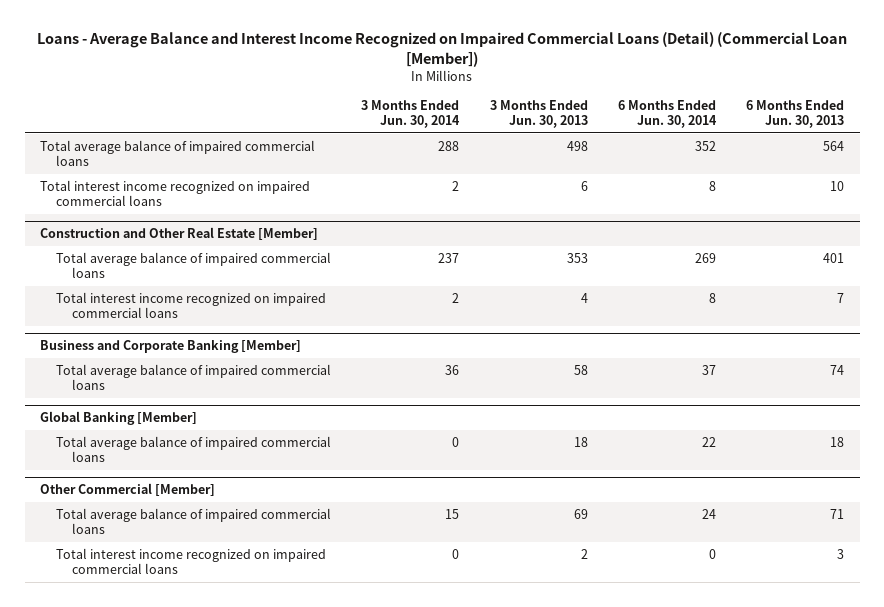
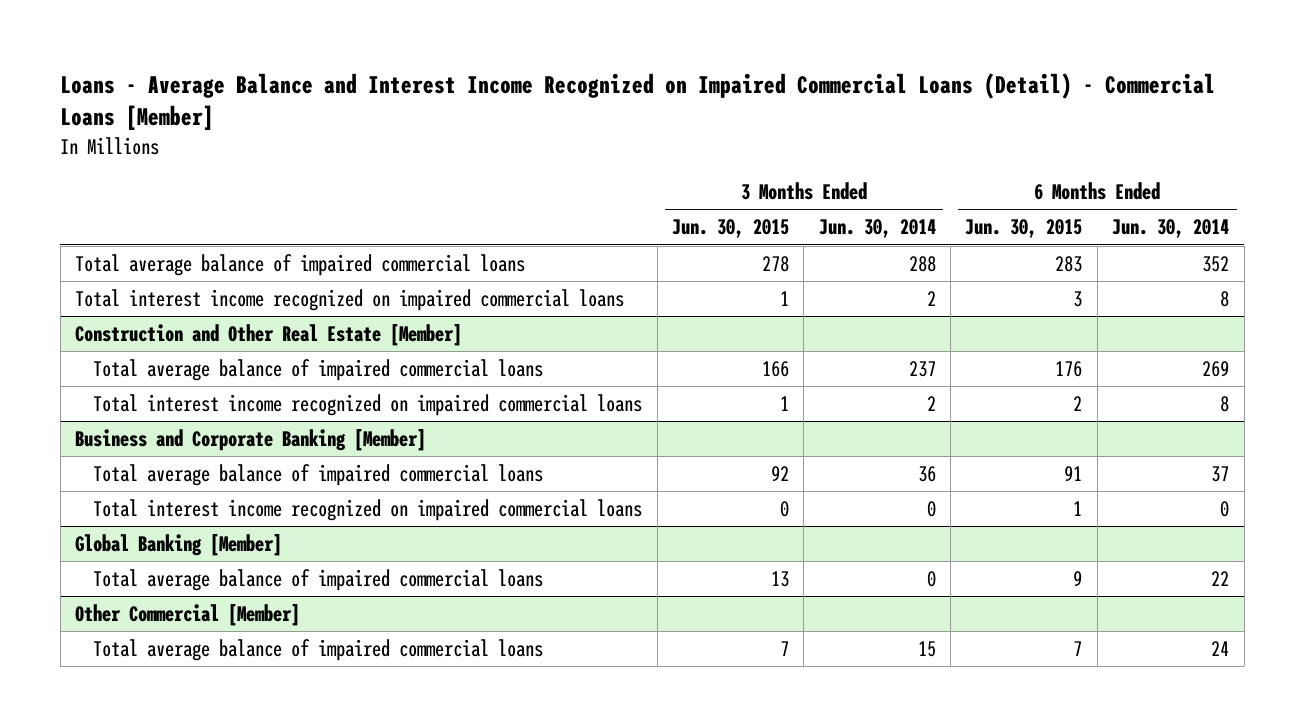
- Loans - Average Balance and Interest Income Recognized on Impaired Commercial Loans (Detail) (Commercial Loan [Member])
+ Loans - Average Balance and Interest Income Recognized on Impaired Commercial Loans (Detail) - Commercial Loans [Member]
- | 3 Months Ended Jun. 30, 2014 | 3 Months Ended Jun. 30, 2013 | 6 Months Ended Jun. 30, 2014 | 6 Months Ended Jun. 30, 2013
+ | 3 Months Ended Jun. 30, 2015 | 3 Months Ended Jun. 30, 2014 | 6 Months Ended Jun. 30, 2015 | 6 Months Ended Jun. 30, 2014
@ Business and Corporate Banking [Member]
+ Total interest income recognized on impaired commercial loans | 0 | 0 | 1 | 0
@ Other Commercial [Member]
- Total interest income recognized on impaired commercial loans | 0 | 2 | 0 | 3

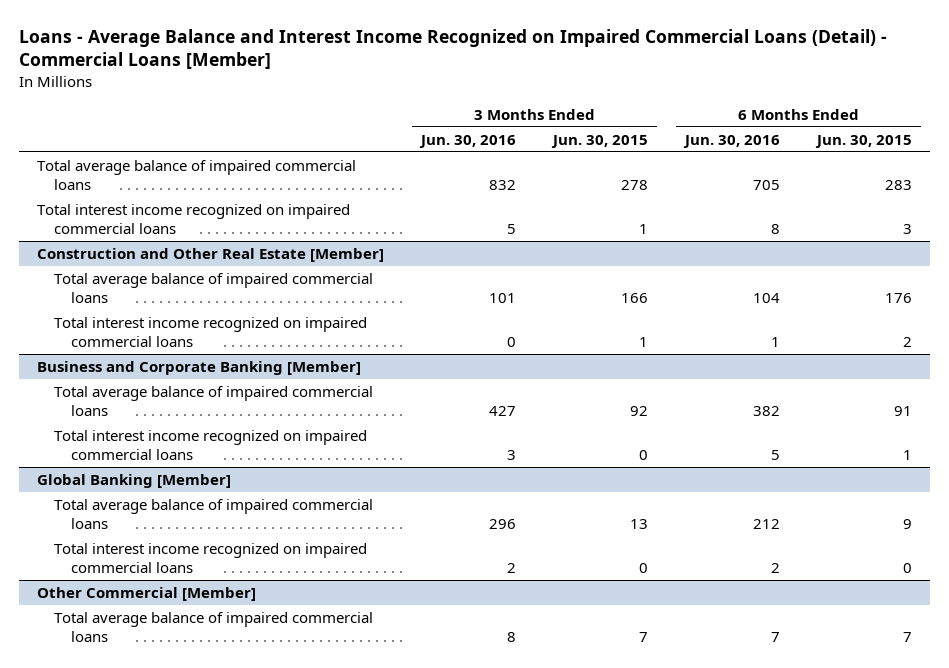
- | 3 Months Ended Jun. 30, 2015 | 3 Months Ended Jun. 30, 2014 | 6 Months Ended Jun. 30, 2015 | 6 Months Ended Jun. 30, 2014
+ | 3 Months Ended Jun. 30, 2016 | 3 Months Ended Jun. 30, 2015 | 6 Months Ended Jun. 30, 2016 | 6 Months Ended Jun. 30, 2015
@ Global Banking [Member]
+ Total interest income recognized on impaired commercial loans | 2 | 0 | 2 | 0

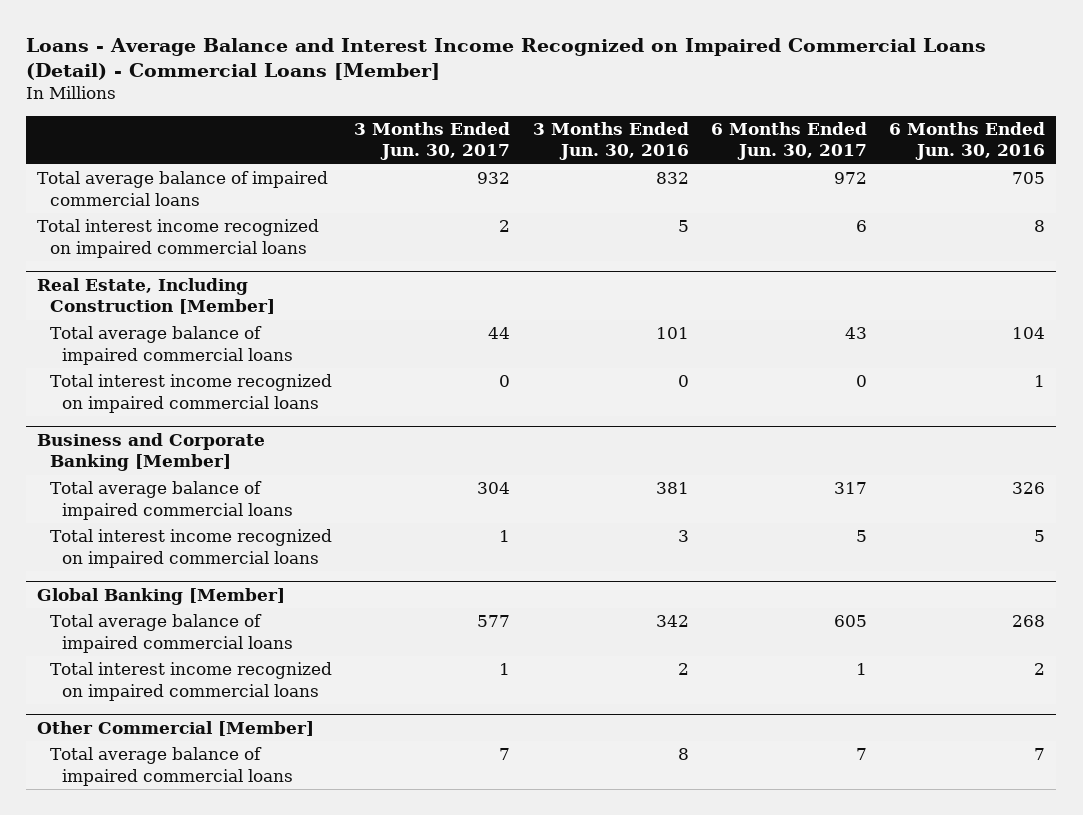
- | 3 Months Ended Jun. 30, 2016 | 3 Months Ended Jun. 30, 2015 | 6 Months Ended Jun. 30, 2016 | 6 Months Ended Jun. 30, 2015
+ | 3 Months Ended Jun. 30, 2017 | 3 Months Ended Jun. 30, 2016 | 6 Months Ended Jun. 30, 2017 | 6 Months Ended Jun. 30, 2016
- Construction and Other Real Estate [Member]
+ Real Estate, Including Construction [Member]
@ Business and Corporate Banking [Member]
- Total average balance of impaired commercial loans | 427 | 92 | 382 | 91
+ Total average balance of impaired commercial loans | 304 | 381 | 317 | 326
@ Global Banking [Member]
- Total average balance of impaired commercial loans | 296 | 13 | 212 | 9
+ Total average balance of impaired commercial loans | 577 | 342 | 605 | 268

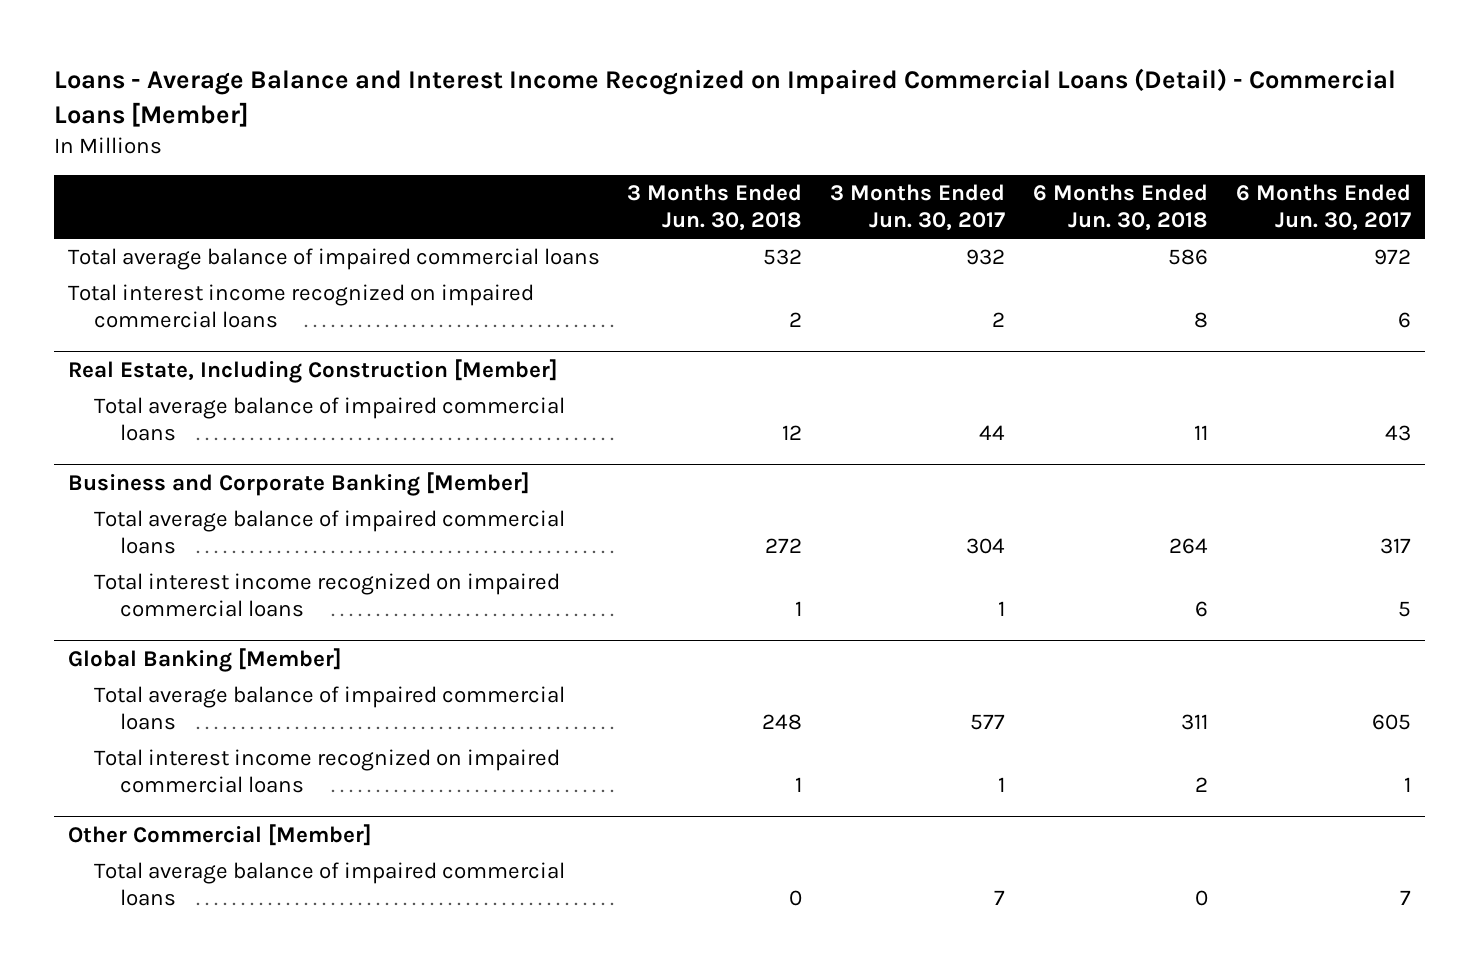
- | 3 Months Ended Jun. 30, 2017 | 3 Months Ended Jun. 30, 2016 | 6 Months Ended Jun. 30, 2017 | 6 Months Ended Jun. 30, 2016
+ | 3 Months Ended Jun. 30, 2018 | 3 Months Ended Jun. 30, 2017 | 6 Months Ended Jun. 30, 2018 | 6 Months Ended Jun. 30, 2017
@ Real Estate, Including Construction [Member]
- Total interest income recognized on impaired commercial loans | 0 | 0 | 0 | 1

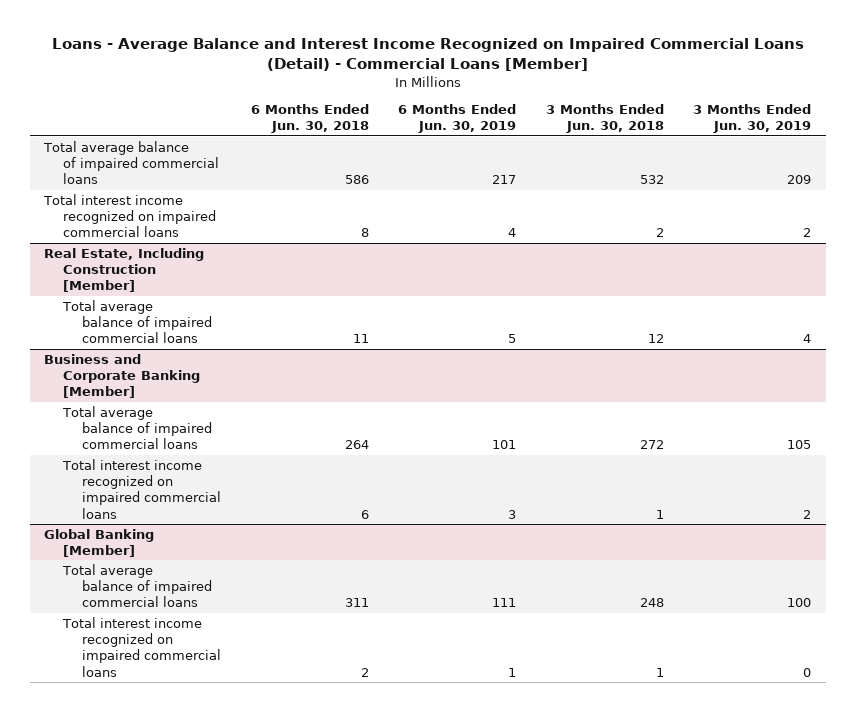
- | 3 Months Ended Jun. 30, 2018 | 3 Months Ended Jun. 30, 2017 | 6 Months Ended Jun. 30, 2018 | 6 Months Ended Jun. 30, 2017
+ | 6 Months Ended Jun. 30, 2018 | 6 Months Ended Jun. 30, 2019 | 3 Months Ended Jun. 30, 2018 | 3 Months Ended Jun. 30, 2019
- Other Commercial [Member]
- Total average balance of impaired commercial loans | 0 | 7 | 0 | 7

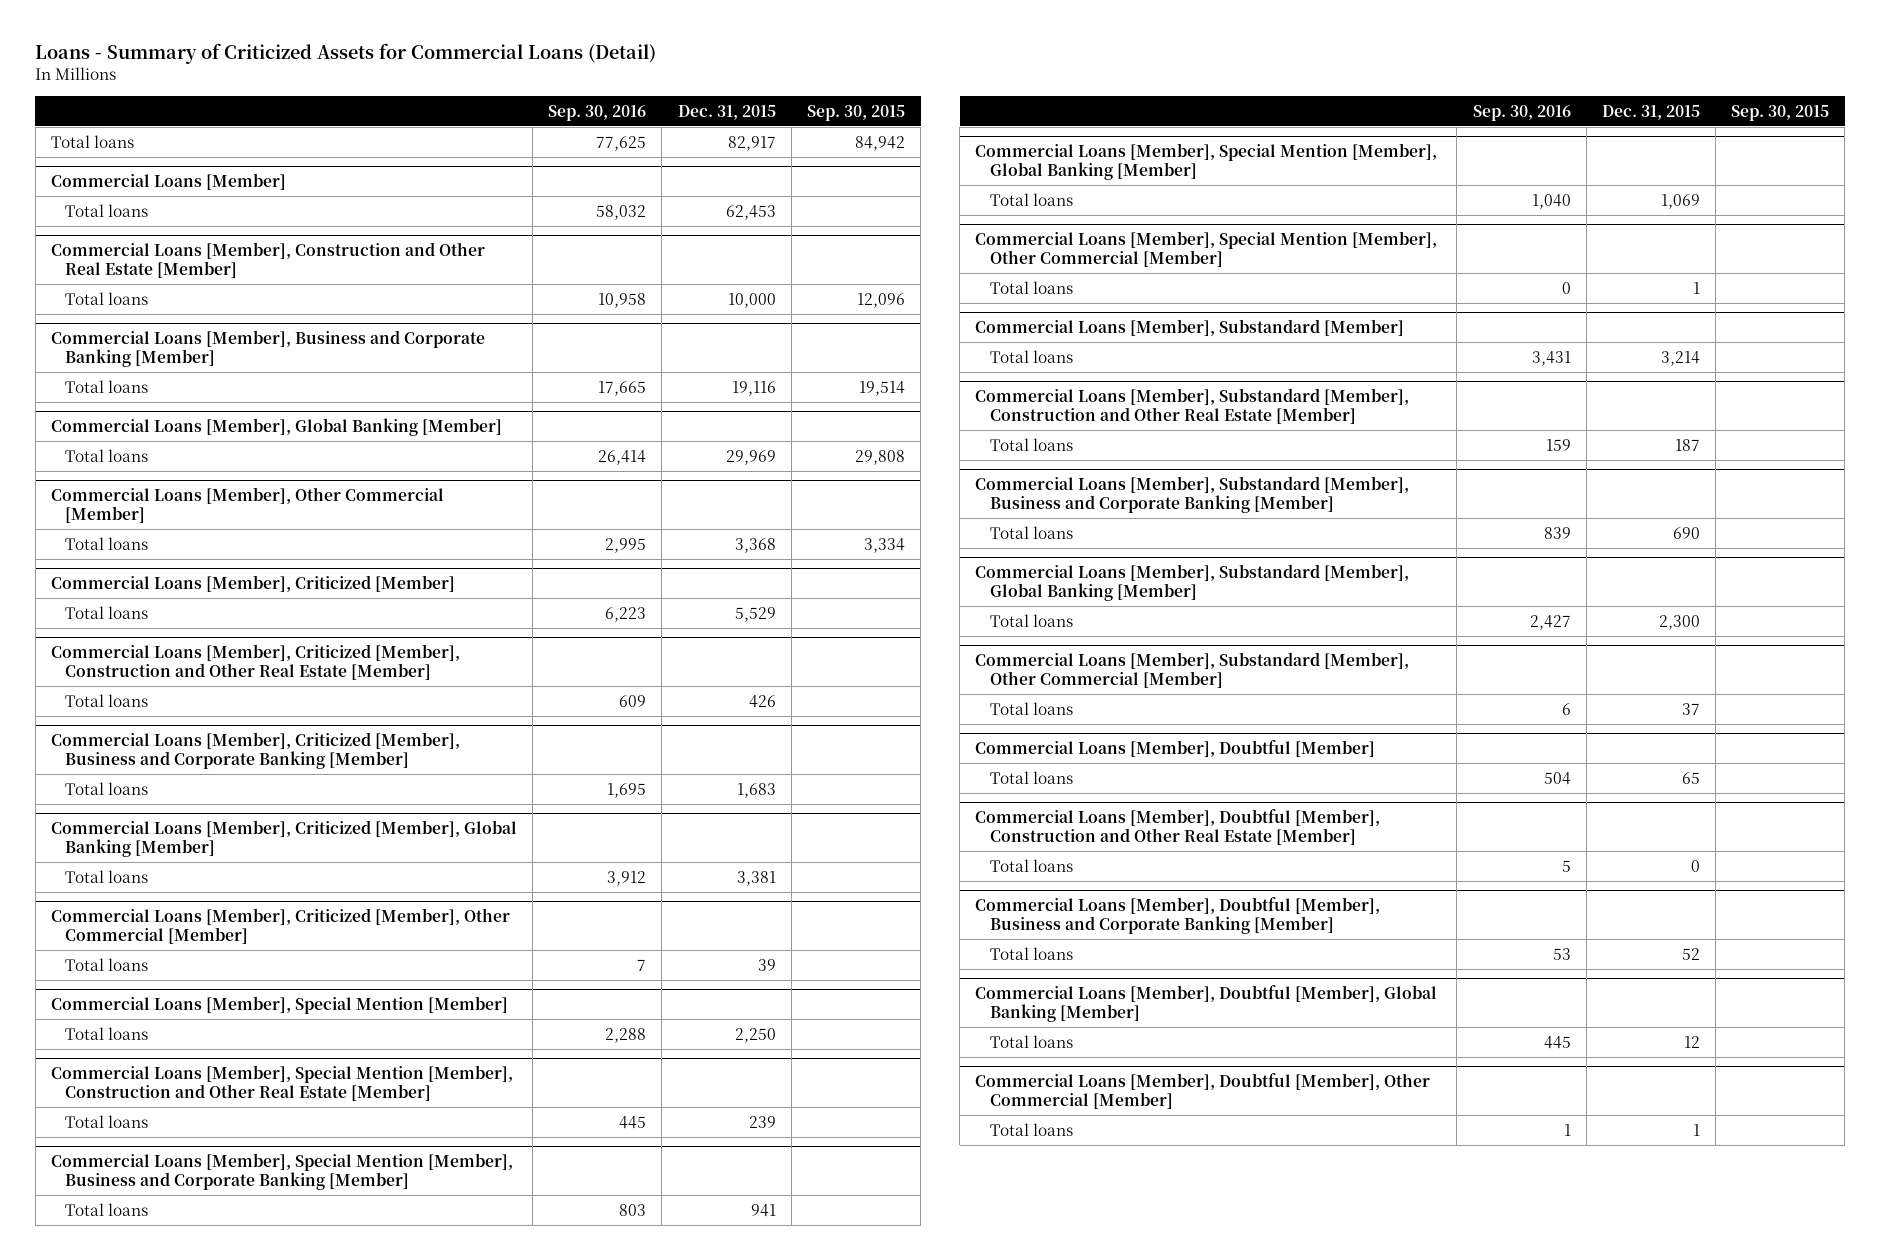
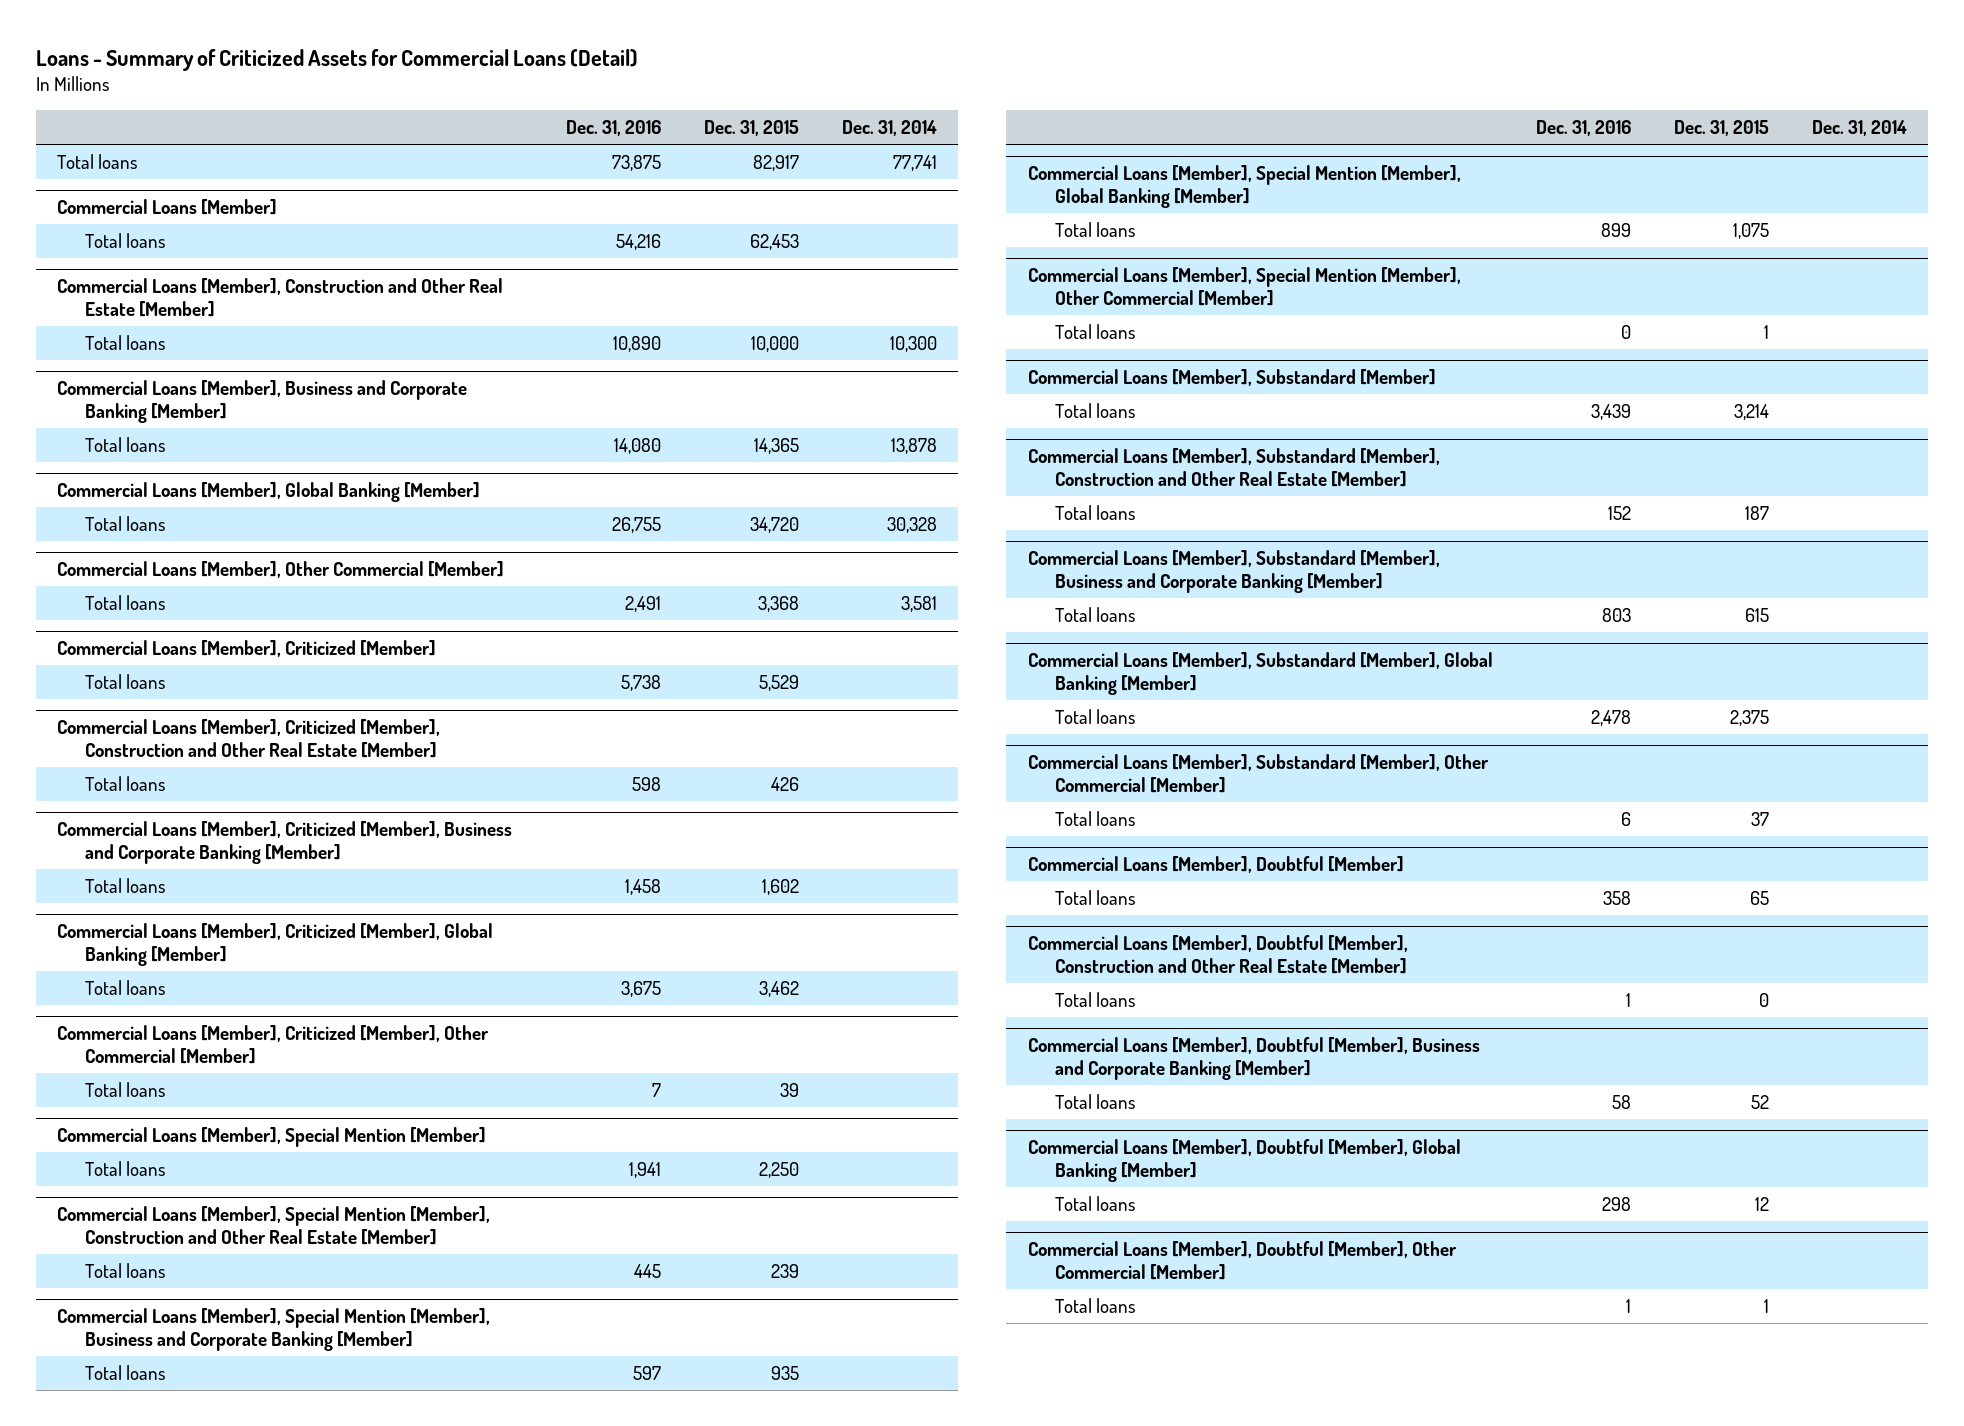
- | Sep. 30, 2016 | Dec. 31, 2015 | Sep. 30, 2015
+ | Dec. 31, 2016 | Dec. 31, 2015 | Dec. 31, 2014
@ Commercial Loans [Member], Business and Corporate Banking [Member]
- Total loans | 17,665 | 19,116 | 19,514
+ Total loans | 14,080 | 14,365 | 13,878
@ Commercial Loans [Member], Global Banking [Member]
- Total loans | 26,414 | 29,969 | 29,808
+ Total loans | 26,755 | 34,720 | 30,328
@ Commercial Loans [Member], Criticized [Member], Business and Corporate Banking [Member]
- Total loans | 1,695 | 1,683 |
+ Total loans | 1,458 | 1,602 |
@ Commercial Loans [Member], Criticized [Member], Global Banking [Member]
- Total loans | 3,912 | 3,381 |
+ Total loans | 3,675 | 3,462 |
@ Commercial Loans [Member], Special Mention [Member], Business and Corporate Banking [Member]
- Total loans | 803 | 941 |
+ Total loans | 597 | 935 |
@ Commercial Loans [Member], Special Mention [Member], Global Banking [Member]
- Total loans | 1,040 | 1,069 |
+ Total loans | 899 | 1,075 |
@ Commercial Loans [Member], Substandard [Member], Business and Corporate Banking [Member]
- Total loans | 839 | 690 |
+ Total loans | 803 | 615 |
@ Commercial Loans [Member], Substandard [Member], Global Banking [Member]
- Total loans | 2,427 | 2,300 |
+ Total loans | 2,478 | 2,375 |

